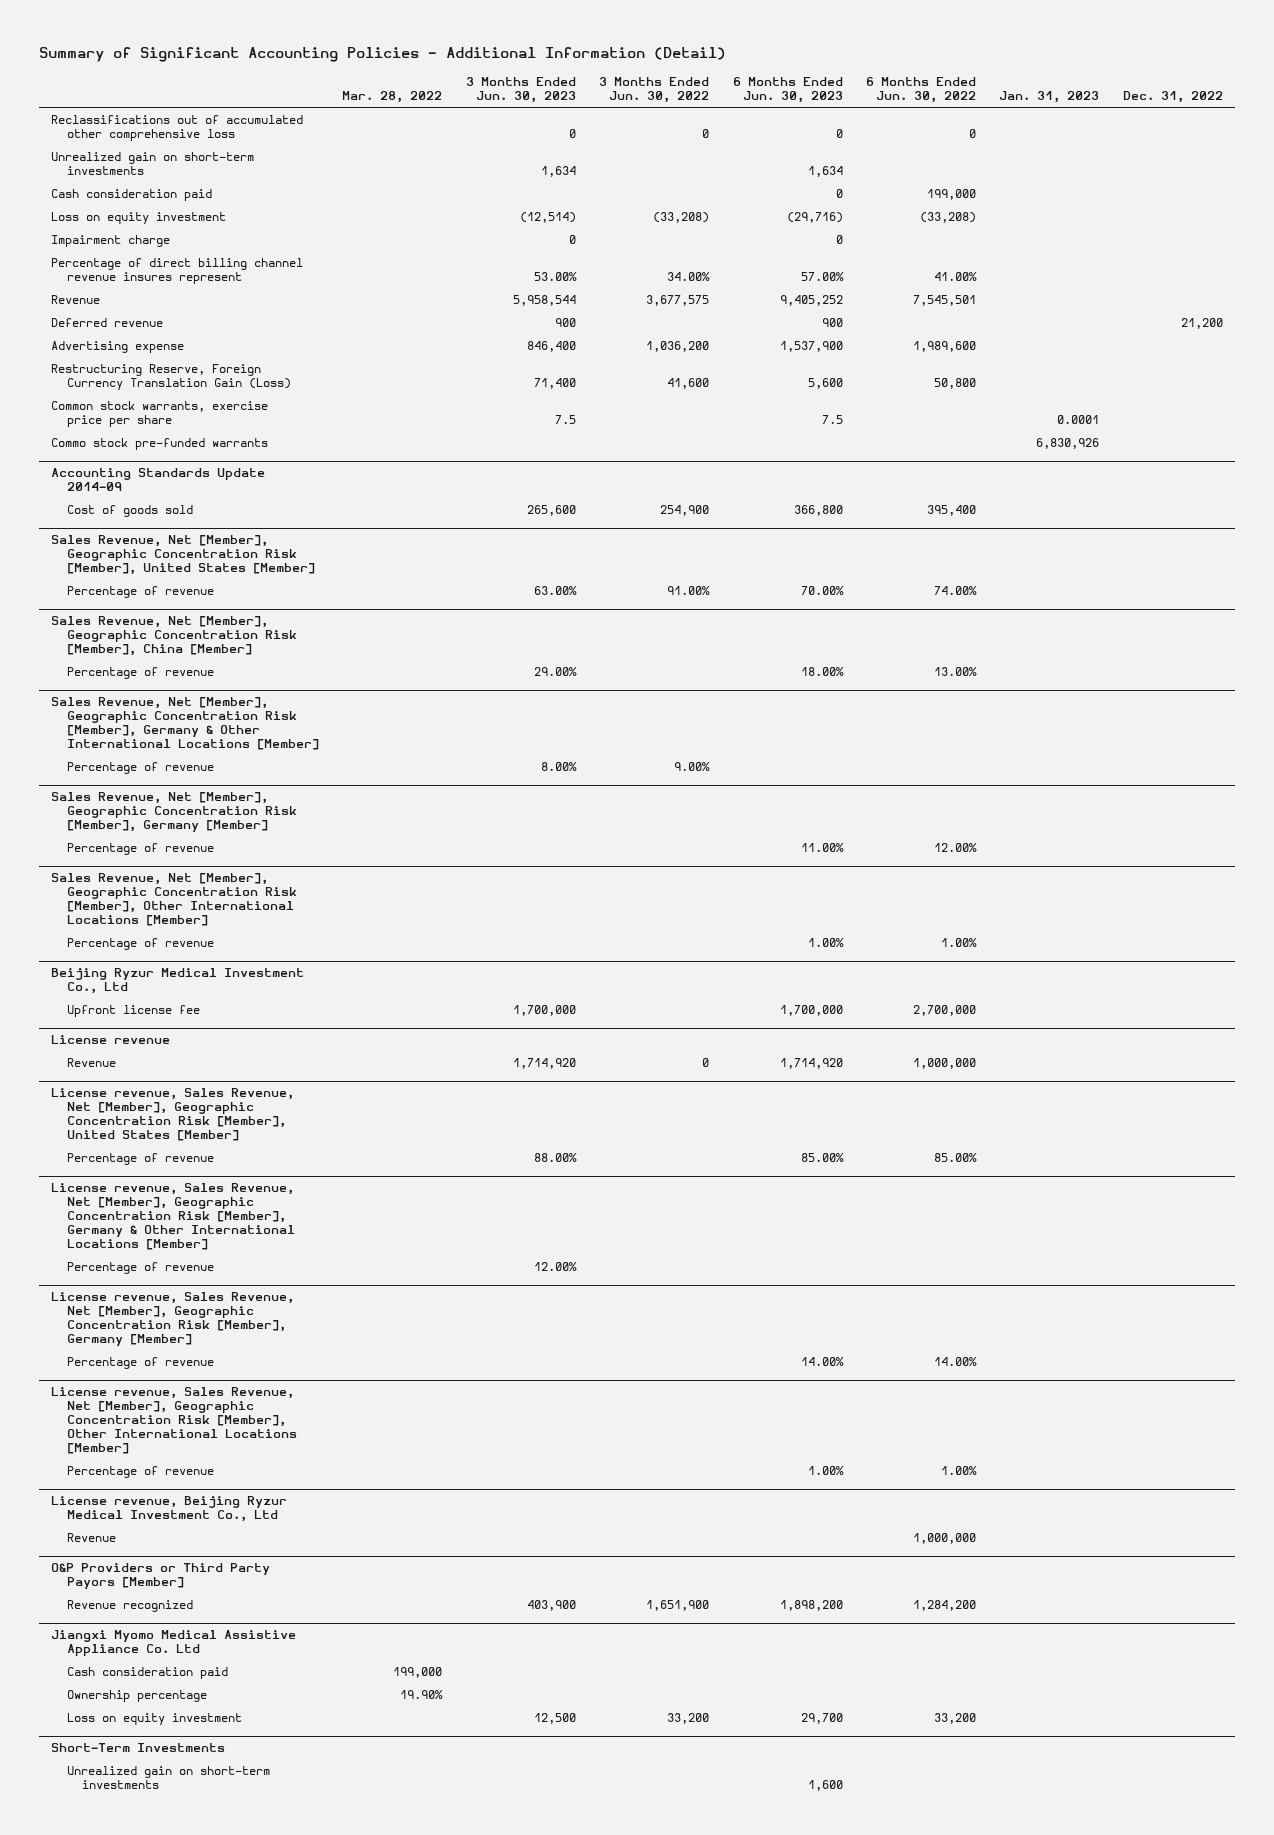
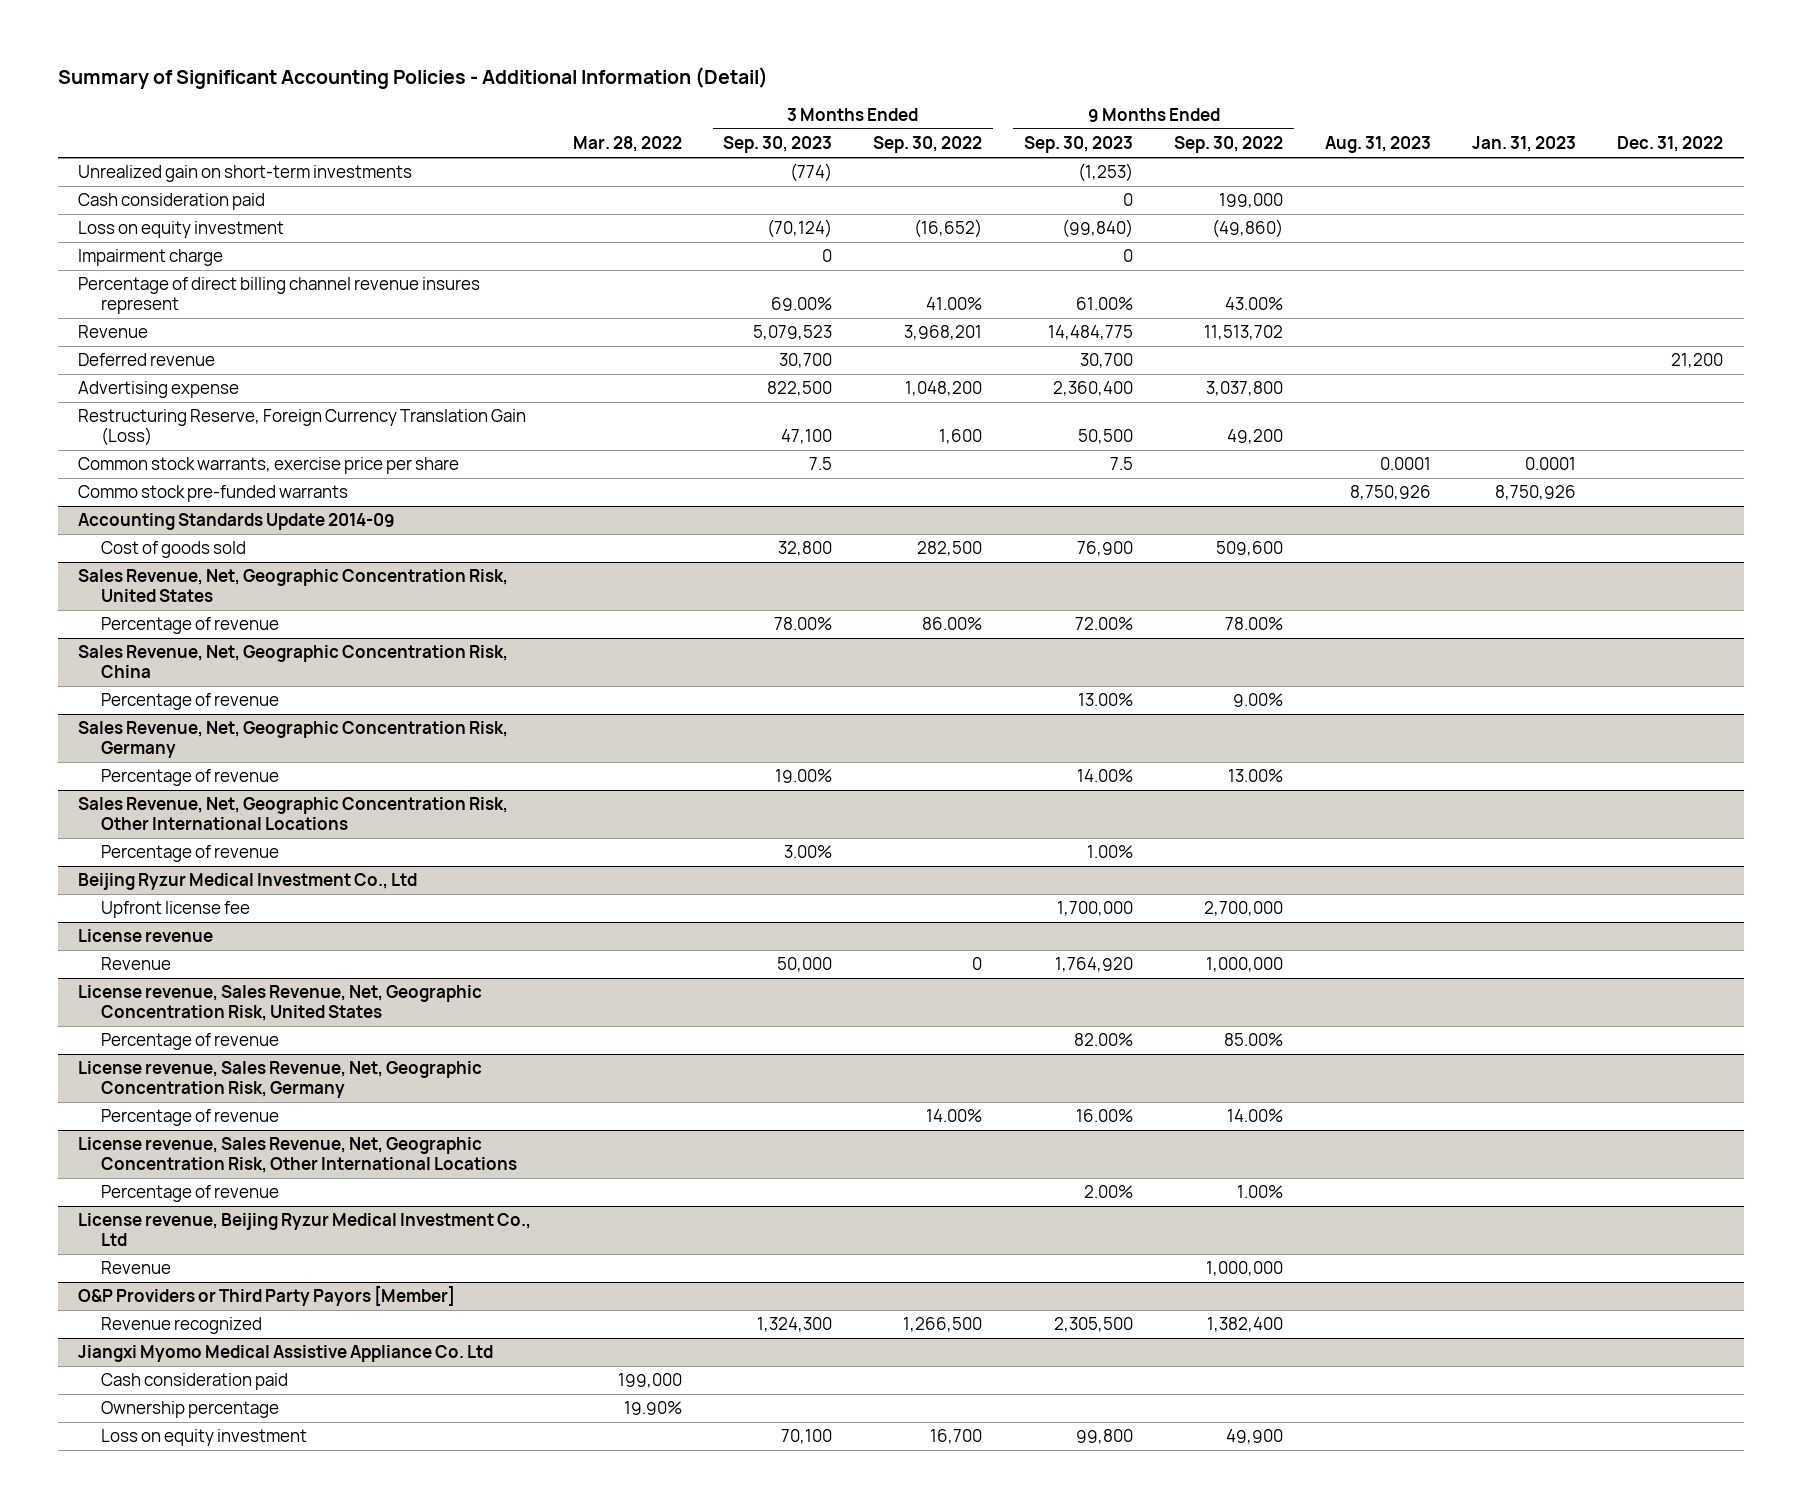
- | Mar. 28, 2022 | 3 Months Ended Jun. 30, 2023 | 3 Months Ended Jun. 30, 2022 | 6 Months Ended Jun. 30, 2023 | 6 Months Ended Jun. 30, 2022 | Jan. 31, 2023 | Dec. 31, 2022
+ | Mar. 28, 2022 | 3 Months Ended Sep. 30, 2023 | 3 Months Ended Sep. 30, 2022 | 9 Months Ended Sep. 30, 2023 | 9 Months Ended Sep. 30, 2022 | Aug. 31, 2023 | Jan. 31, 2023 | Dec. 31, 2022
- Reclassifications out of accumulated other comprehensive loss | | 0 | 0 | 0 | 0 | |
- Commo stock pre-funded warrants | | | | | | 6,830,926 |
+ Commo stock pre-funded warrants | | | | | | 8,750,926 | 8,750,926 |
- Sales Revenue, Net [Member], Geographic Concentration Risk [Member], United States [Member]
+ Sales Revenue, Net, Geographic Concentration Risk, United States
- Sales Revenue, Net [Member], Geographic Concentration Risk [Member], China [Member]
+ Sales Revenue, Net, Geographic Concentration Risk, China
- Sales Revenue, Net [Member], Geographic Concentration Risk [Member], Germany & Other International Locations [Member]
- Percentage of revenue | | 8.00% | 9.00% | | | |
- Sales Revenue, Net [Member], Geographic Concentration Risk [Member], Germany [Member]
+ Sales Revenue, Net, Geographic Concentration Risk, Germany
- Sales Revenue, Net [Member], Geographic Concentration Risk [Member], Other International Locations [Member]
+ Sales Revenue, Net, Geographic Concentration Risk, Other International Locations
- License revenue, Sales Revenue, Net [Member], Geographic Concentration Risk [Member], United States [Member]
+ License revenue, Sales Revenue, Net, Geographic Concentration Risk, United States
- License revenue, Sales Revenue, Net [Member], Geographic Concentration Risk [Member], Germany & Other International Locations [Member]
- Percentage of revenue | | 12.00% | | | | |
- License revenue, Sales Revenue, Net [Member], Geographic Concentration Risk [Member], Germany [Member]
+ License revenue, Sales Revenue, Net, Geographic Concentration Risk, Germany
- License revenue, Sales Revenue, Net [Member], Geographic Concentration Risk [Member], Other International Locations [Member]
+ License revenue, Sales Revenue, Net, Geographic Concentration Risk, Other International Locations
- Short-Term Investments
- Unrealized gain on short-term investments | | | | 1,600 | | |

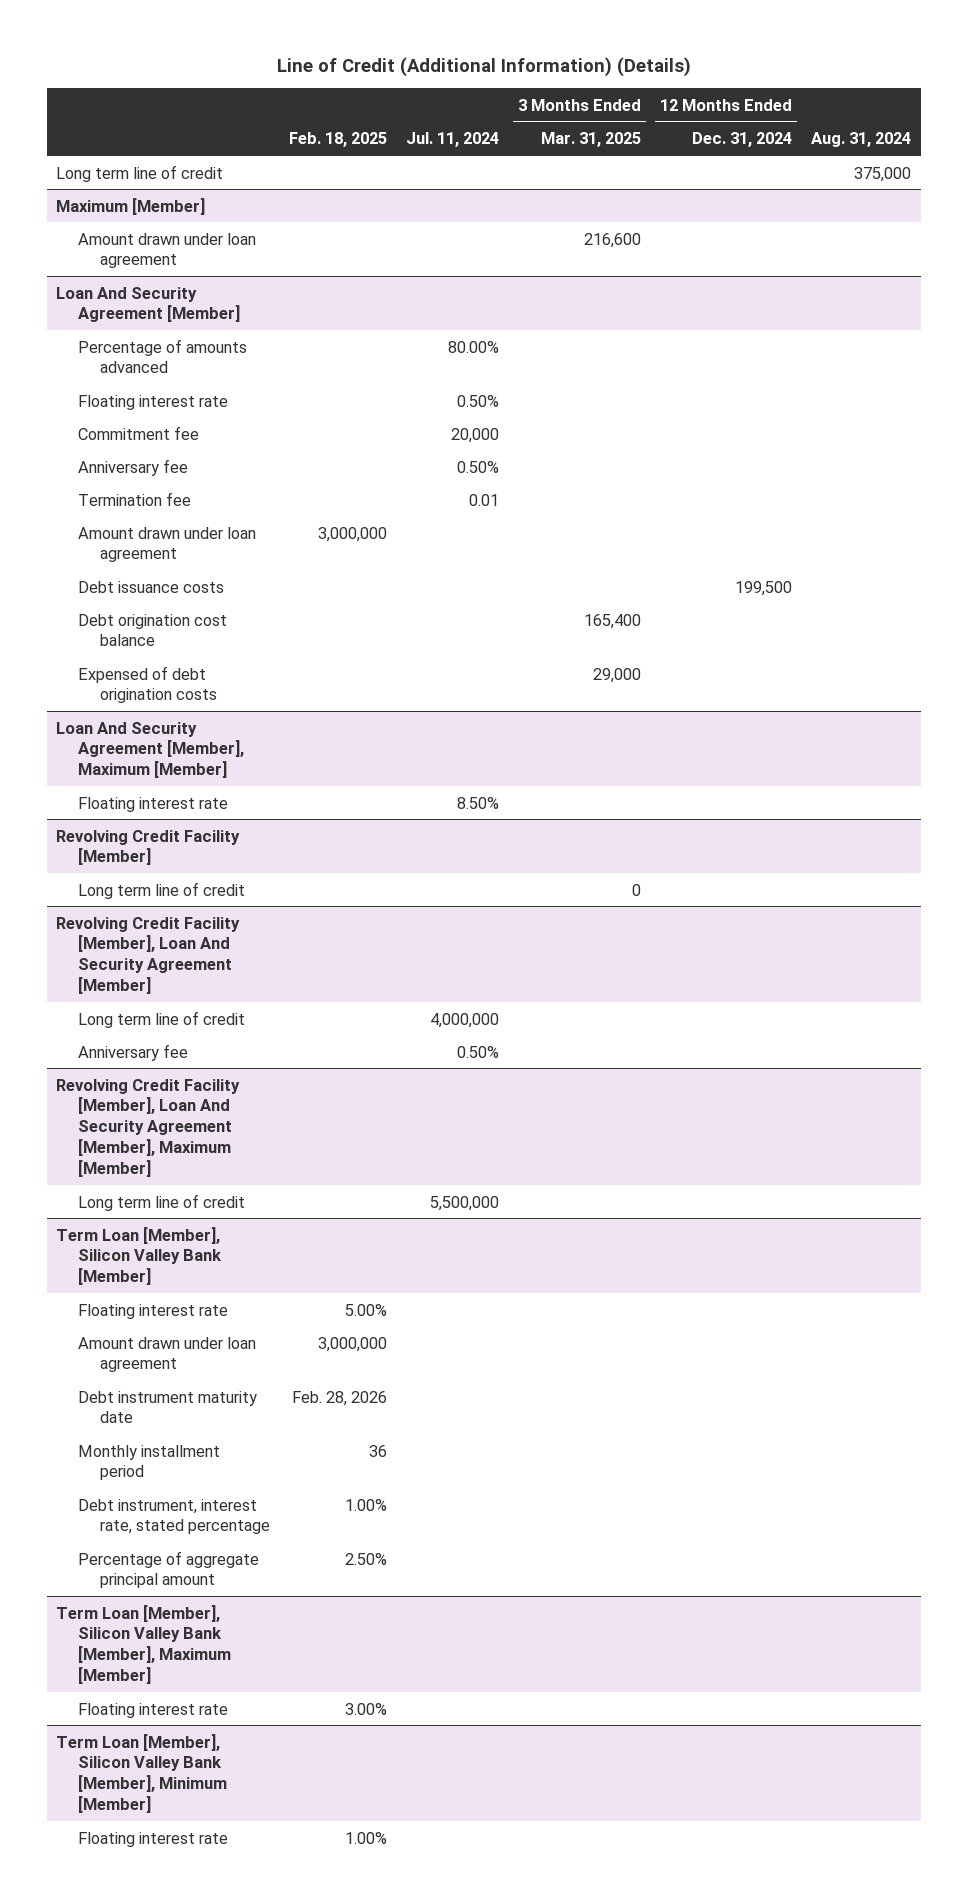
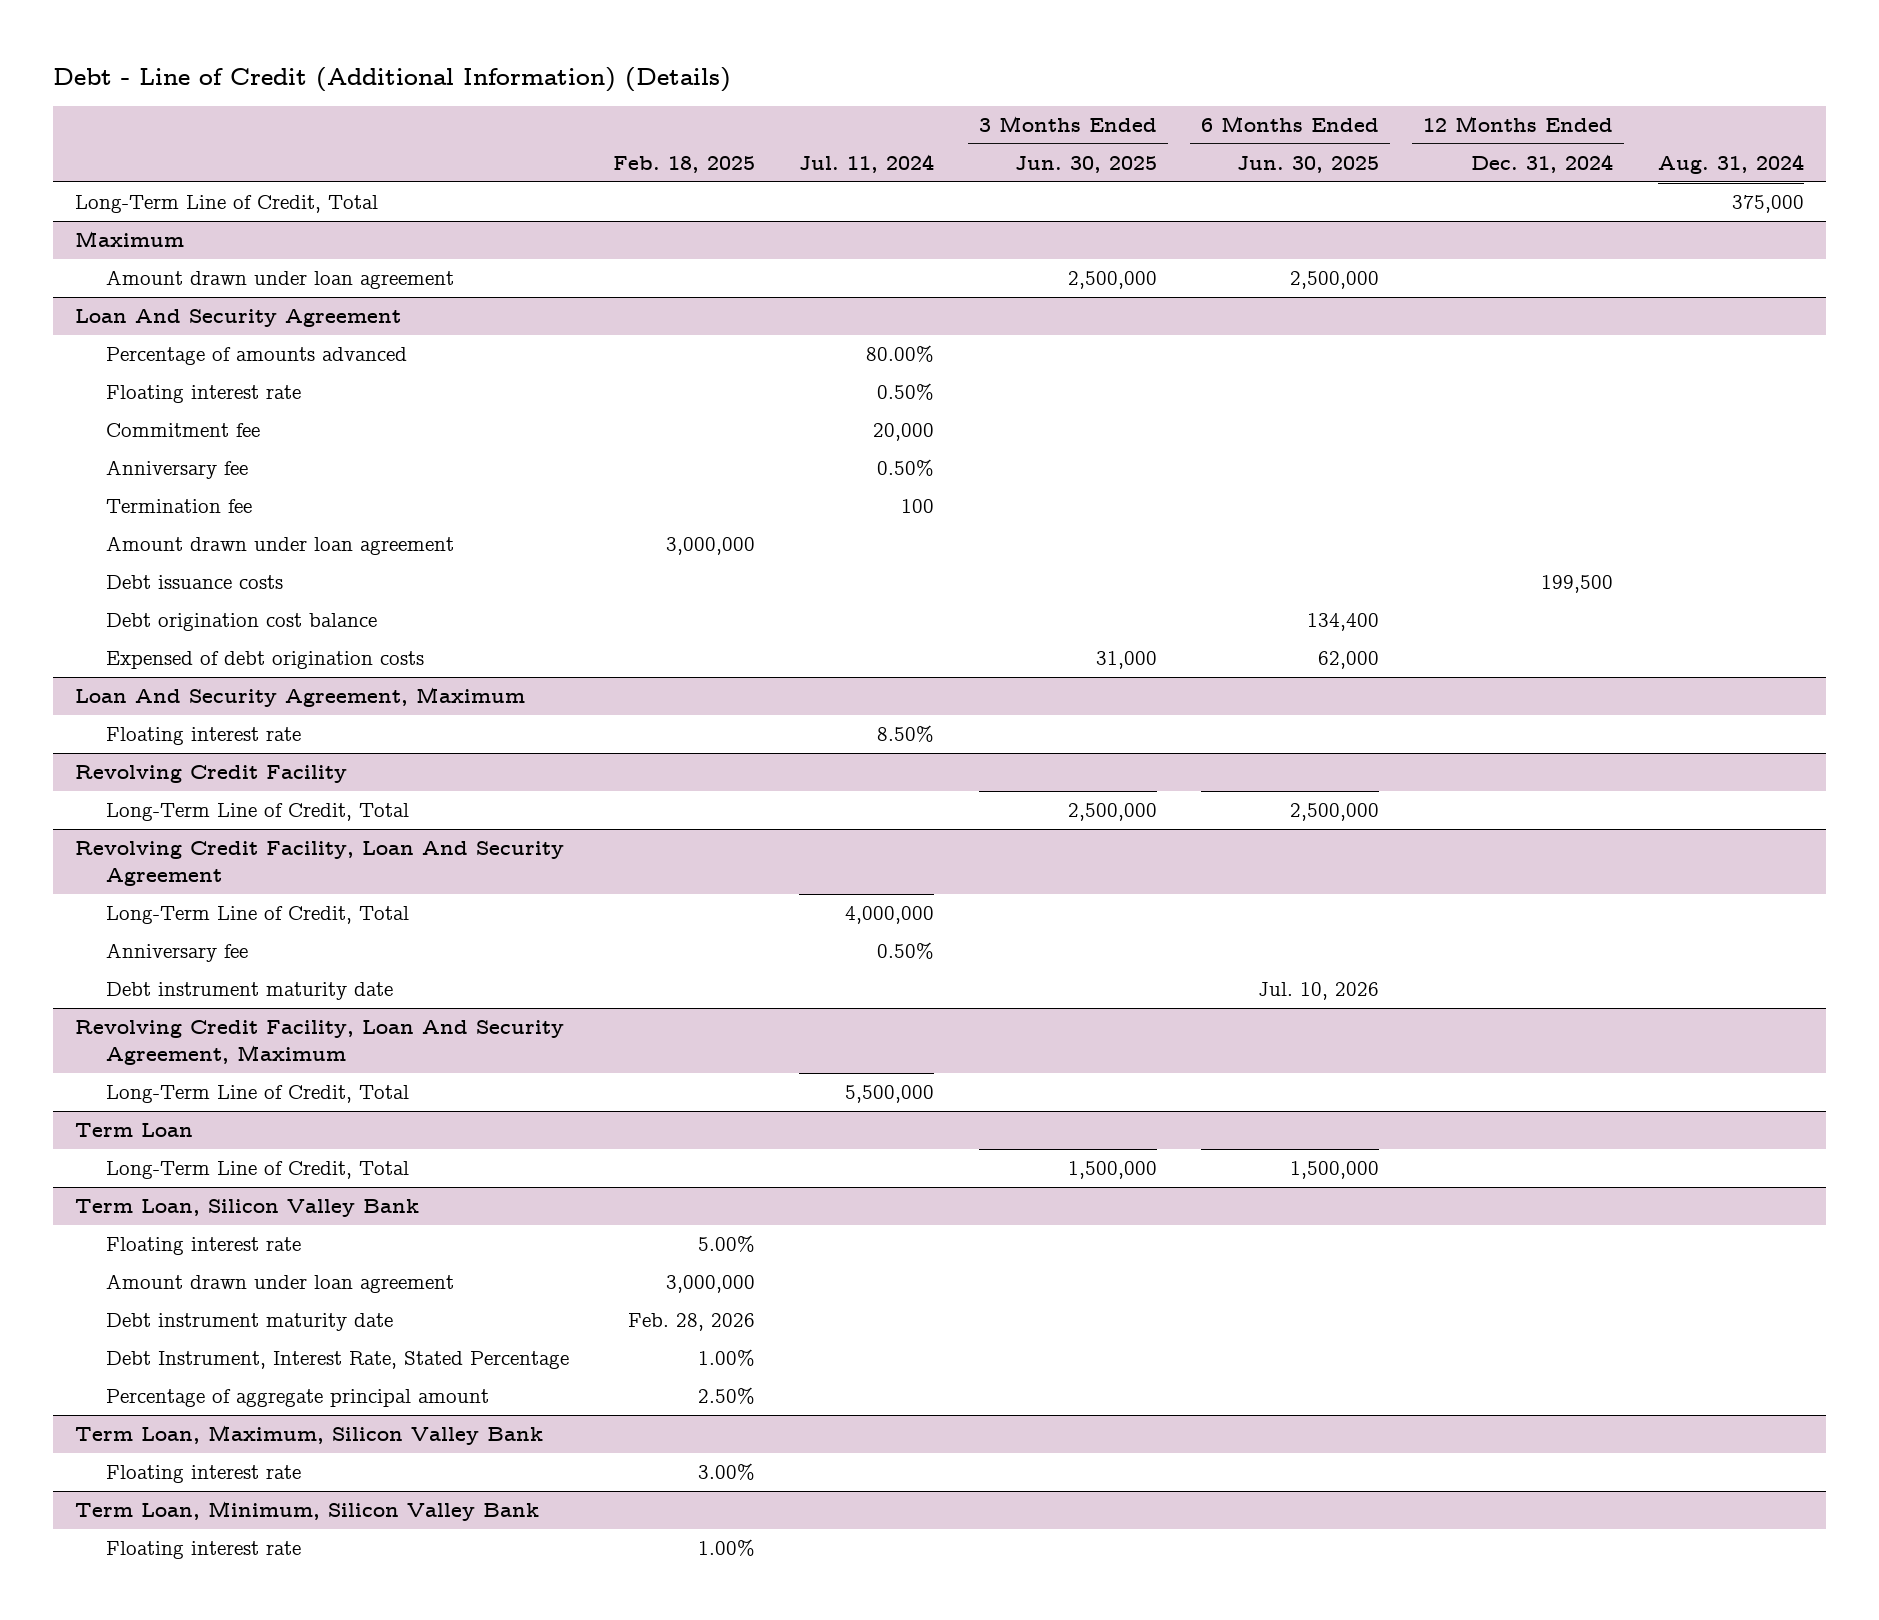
- Line of Credit (Additional Information) (Details)
+ Debt - Line of Credit (Additional Information) (Details)
- | Feb. 18, 2025 | Jul. 11, 2024 | 3 Months Ended Mar. 31, 2025 | 12 Months Ended Dec. 31, 2024 | Aug. 31, 2024
+ | Feb. 18, 2025 | Jul. 11, 2024 | 3 Months Ended Jun. 30, 2025 | 6 Months Ended Jun. 30, 2025 | 12 Months Ended Dec. 31, 2024 | Aug. 31, 2024
- Long term line of credit | | | | | 375,000
- Maximum [Member]
+ Long-Term Line of Credit, Total | | | | | | 375,000
+ Maximum
- Loan And Security Agreement [Member]
+ Loan And Security Agreement
- Termination fee | | 0.01 | | |
+ Termination fee | | 100 | | | |
- Loan And Security Agreement [Member], Maximum [Member]
+ Loan And Security Agreement, Maximum
- Revolving Credit Facility [Member]
- Long term line of credit | | | 0 | |
- Revolving Credit Facility [Member], Loan And Security Agreement [Member]
- Long term line of credit | | 4,000,000 | | |
+ Revolving Credit Facility
+ Long-Term Line of Credit, Total | | | 2,500,000 | 2,500,000 | |
+ Revolving Credit Facility, Loan And Security Agreement
+ Long-Term Line of Credit, Total | | 4,000,000 | | | |
- Revolving Credit Facility [Member], Loan And Security Agreement [Member], Maximum [Member]
- Long term line of credit | | 5,500,000 | | |
- Term Loan [Member], Silicon Valley Bank [Member]
+ Debt instrument maturity date | | | | Jul. 10, 2026 | |
+ Revolving Credit Facility, Loan And Security Agreement, Maximum
+ Long-Term Line of Credit, Total | | 5,500,000 | | | |
+ Term Loan
+ Long-Term Line of Credit, Total | | | 1,500,000 | 1,500,000 | |
+ Term Loan, Silicon Valley Bank
- Monthly installment period | 36 | | | |
- Debt instrument, interest rate, stated percentage | 1.00% | | | |
+ Debt Instrument, Interest Rate, Stated Percentage | 1.00% | | | | |
- Term Loan [Member], Silicon Valley Bank [Member], Maximum [Member]
+ Term Loan, Maximum, Silicon Valley Bank
- Term Loan [Member], Silicon Valley Bank [Member], Minimum [Member]
+ Term Loan, Minimum, Silicon Valley Bank

